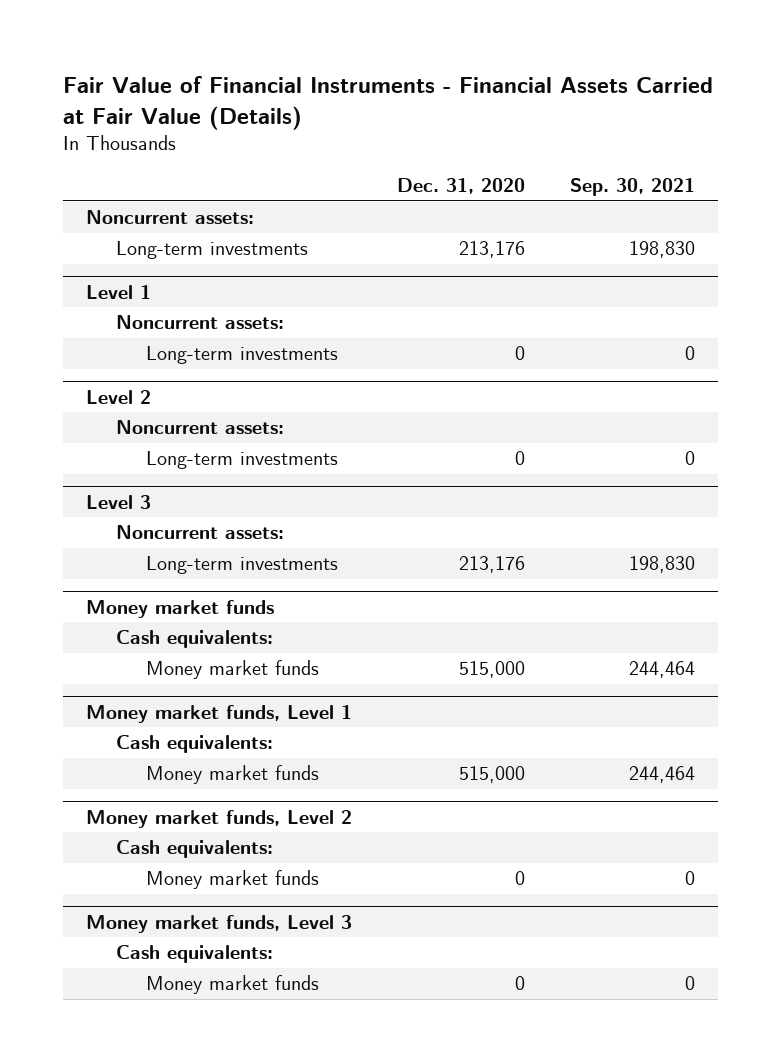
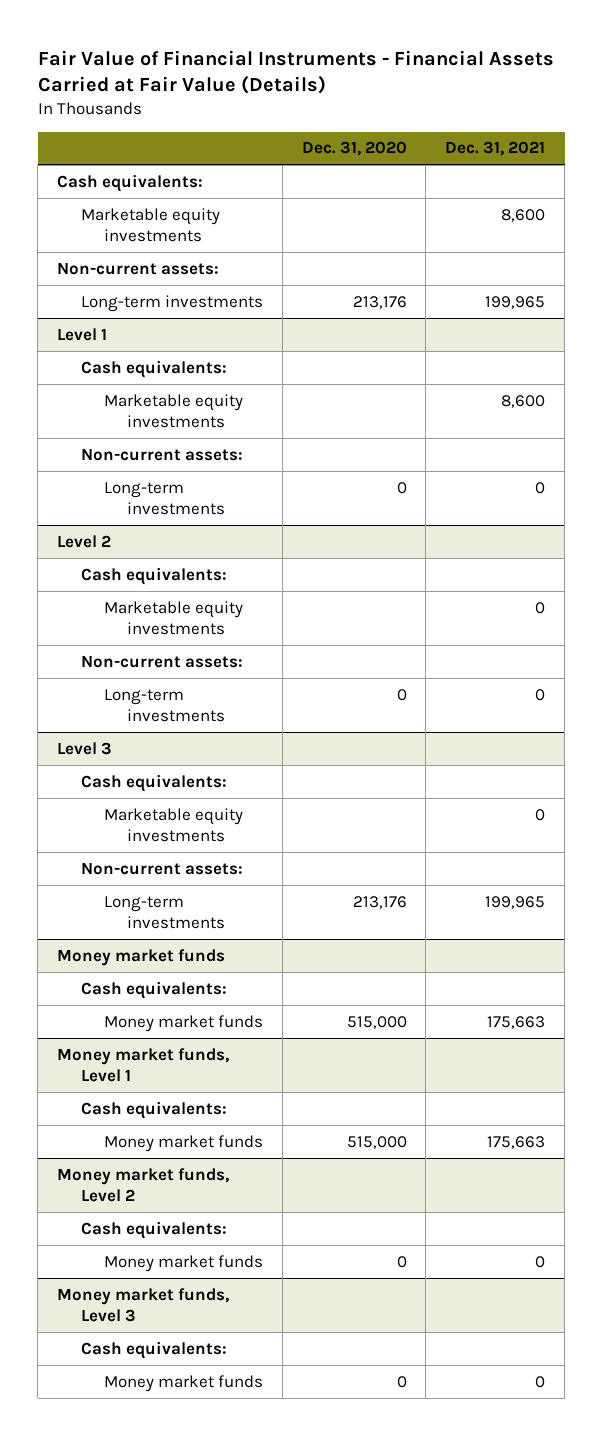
- | Dec. 31, 2020 | Sep. 30, 2021
+ | Dec. 31, 2020 | Dec. 31, 2021
- Noncurrent assets:
+ Cash equivalents:
+ Marketable equity investments | | 8,600
+ Non-current assets:
@ Level 1
- Noncurrent assets:
+ Cash equivalents:
+ Marketable equity investments | | 8,600
+ Non-current assets:
@ Level 2
- Noncurrent assets:
+ Cash equivalents:
+ Marketable equity investments | | 0
+ Non-current assets:
@ Level 3
- Noncurrent assets:
+ Cash equivalents:
+ Marketable equity investments | | 0
+ Non-current assets:

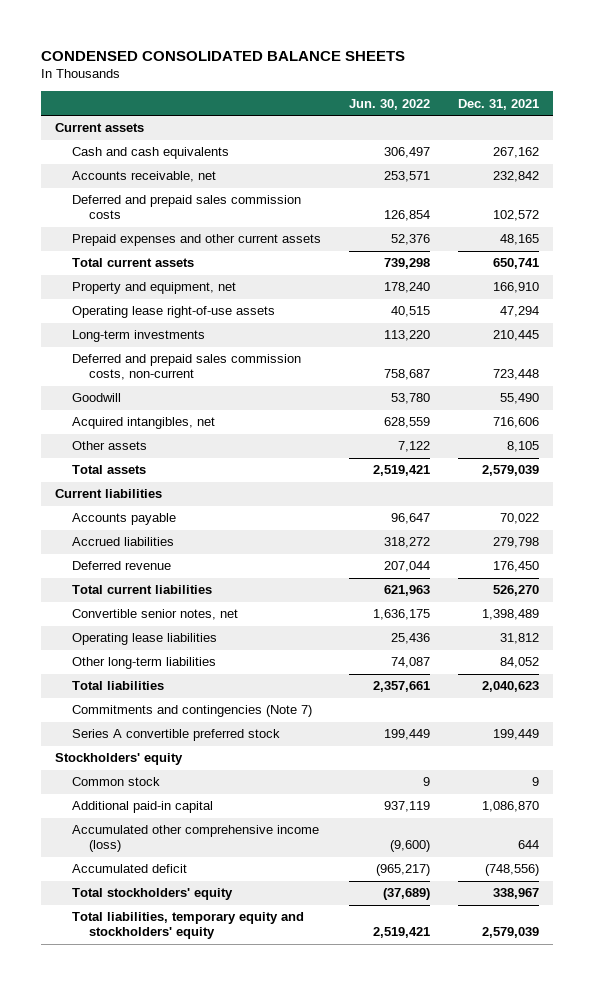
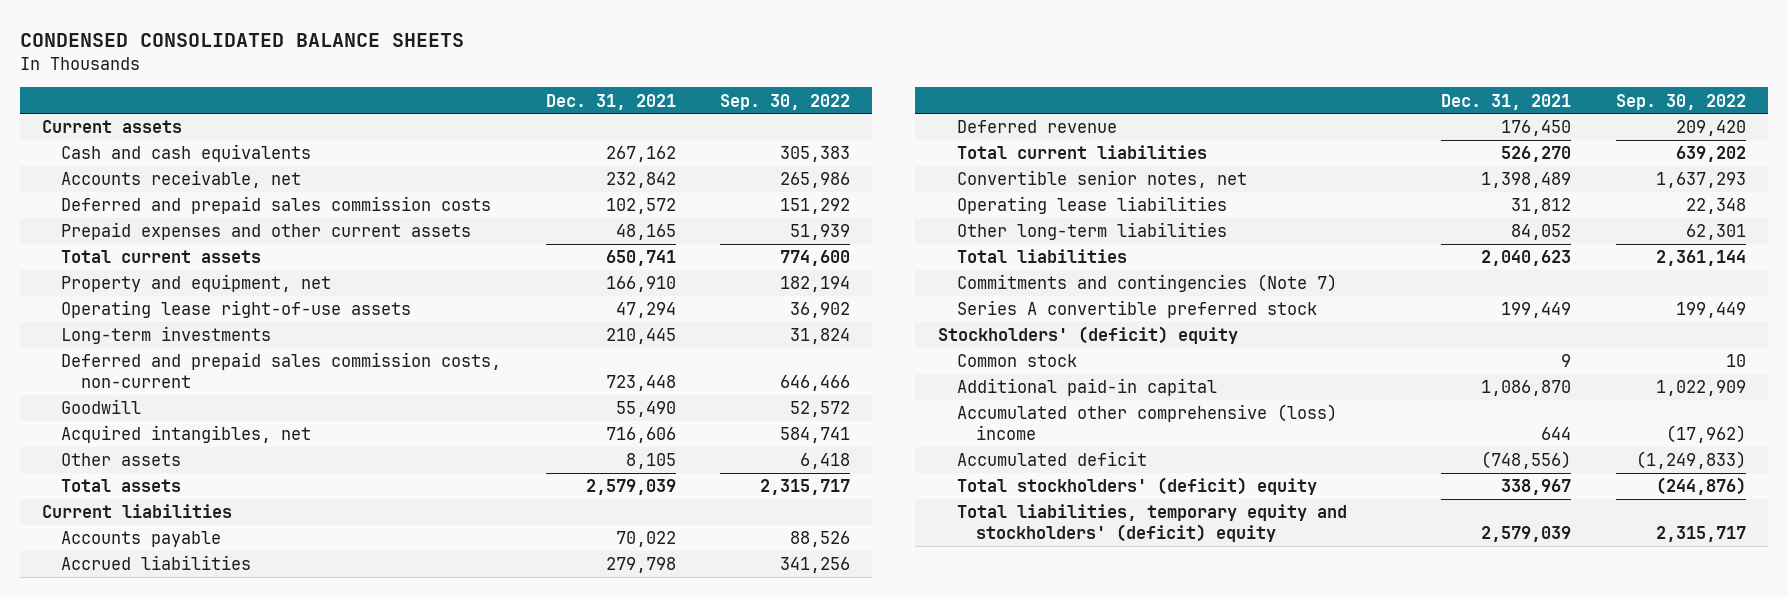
- | Jun. 30, 2022 | Dec. 31, 2021
+ | Dec. 31, 2021 | Sep. 30, 2022
- Stockholders' equity
+ Stockholders' (deficit) equity
- Accumulated other comprehensive income (loss) | (9,600) | 644
+ Accumulated other comprehensive (loss) income | 644 | (17,962)
- Total stockholders' equity | (37,689) | 338,967
- Total liabilities, temporary equity and stockholders' equity | 2,519,421 | 2,579,039
+ Total stockholders' (deficit) equity | 338,967 | (244,876)
+ Total liabilities, temporary equity and stockholders' (deficit) equity | 2,579,039 | 2,315,717

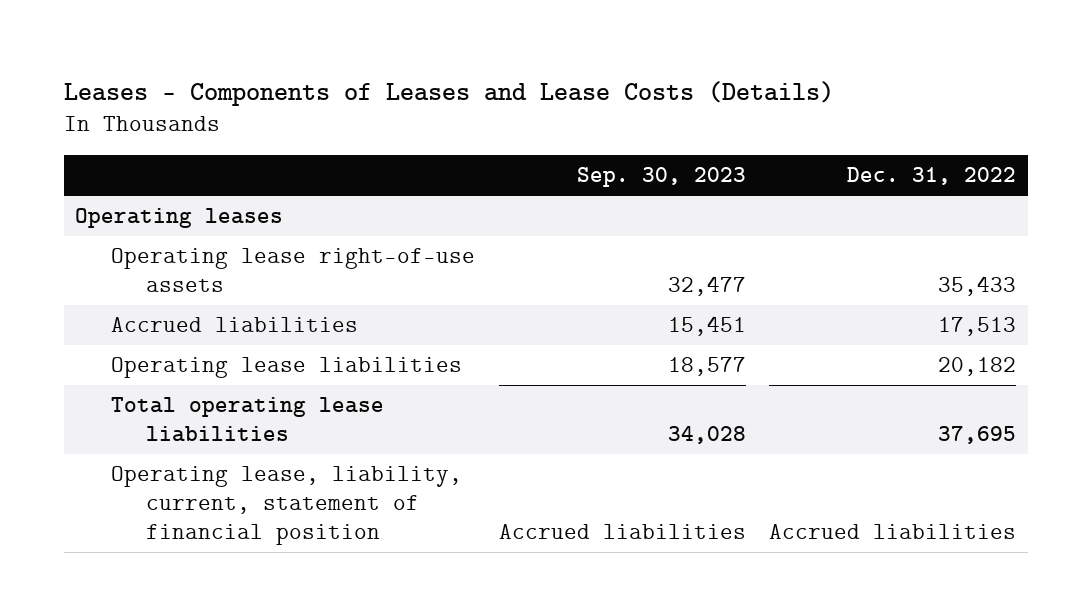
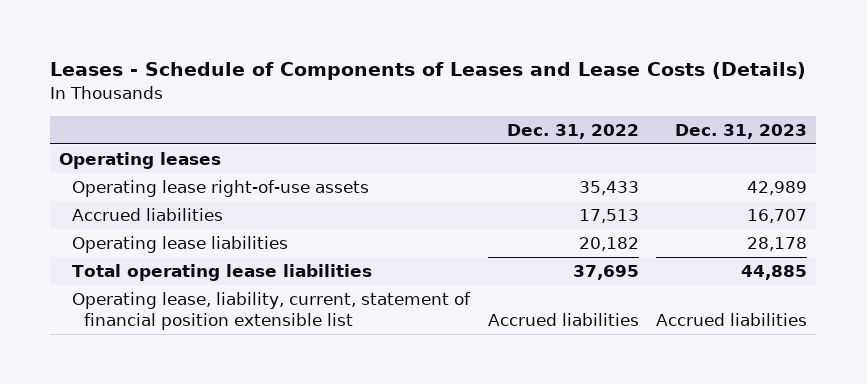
- Leases - Components of Leases and Lease Costs (Details)
+ Leases - Schedule of Components of Leases and Lease Costs (Details)
- | Sep. 30, 2023 | Dec. 31, 2022
+ | Dec. 31, 2022 | Dec. 31, 2023
- Operating lease, liability, current, statement of financial position | Accrued liabilities | Accrued liabilities
+ Operating lease, liability, current, statement of financial position extensible list | Accrued liabilities | Accrued liabilities

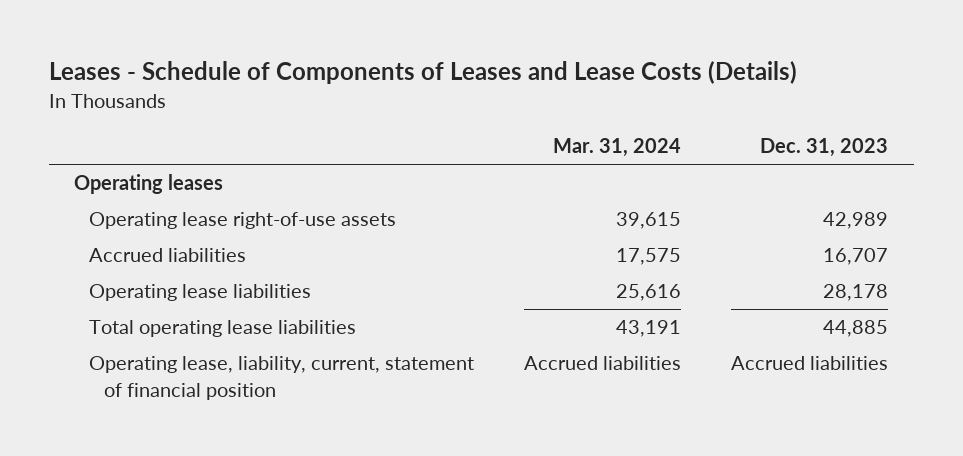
- | Dec. 31, 2022 | Dec. 31, 2023
+ | Mar. 31, 2024 | Dec. 31, 2023
- Operating lease, liability, current, statement of financial position extensible list | Accrued liabilities | Accrued liabilities
+ Operating lease, liability, current, statement of financial position | Accrued liabilities | Accrued liabilities

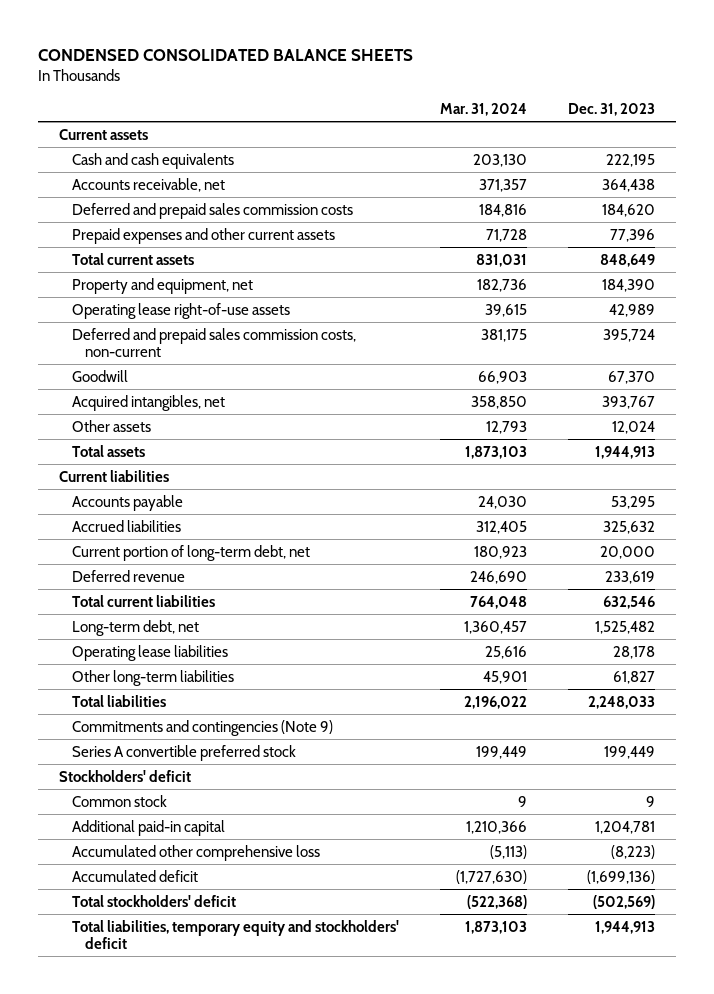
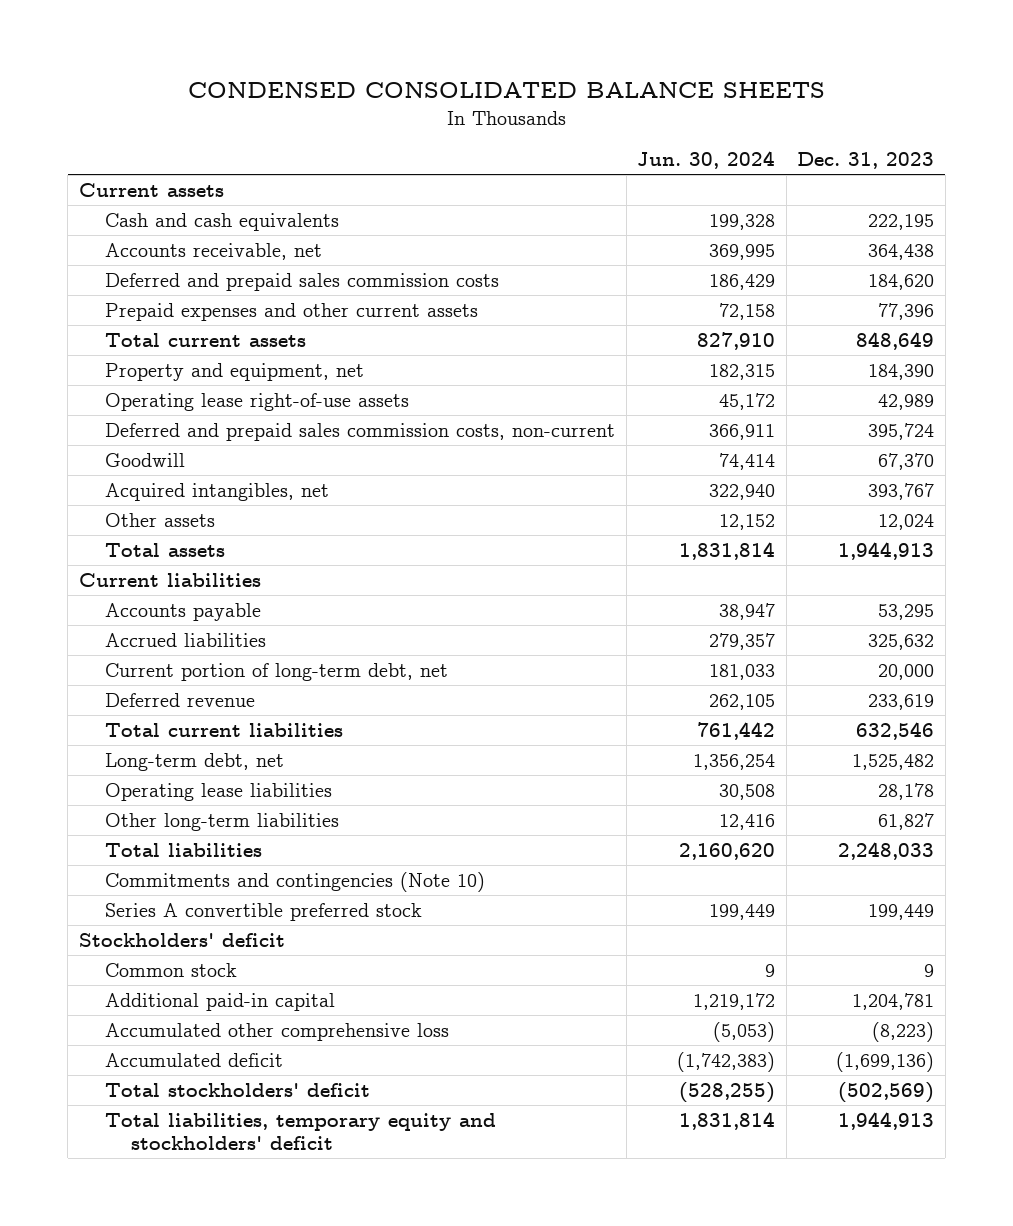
- | Mar. 31, 2024 | Dec. 31, 2023
+ | Jun. 30, 2024 | Dec. 31, 2023
- Commitments and contingencies (Note 9)
+ Commitments and contingencies (Note 10)

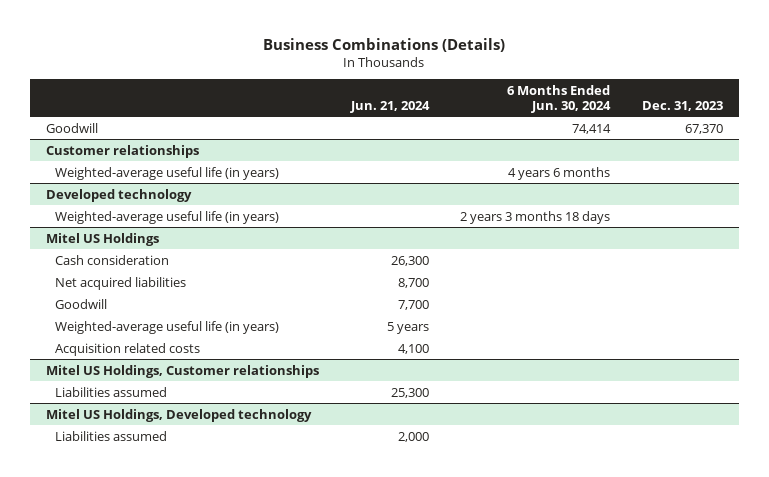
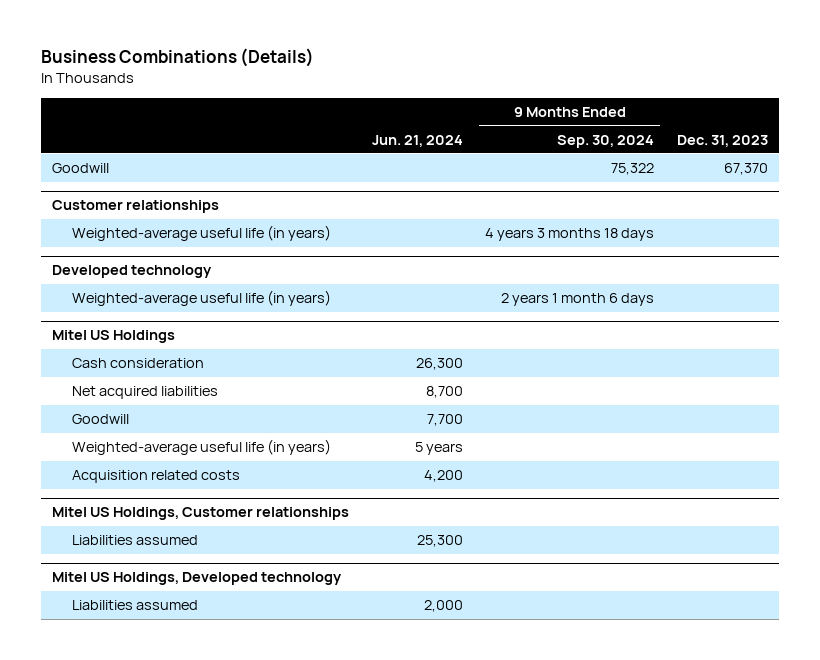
- | Jun. 21, 2024 | 6 Months Ended Jun. 30, 2024 | Dec. 31, 2023
+ | Jun. 21, 2024 | 9 Months Ended Sep. 30, 2024 | Dec. 31, 2023
@ Mitel US Holdings
- Acquisition related costs | 4,100 | |
+ Acquisition related costs | 4,200 | |

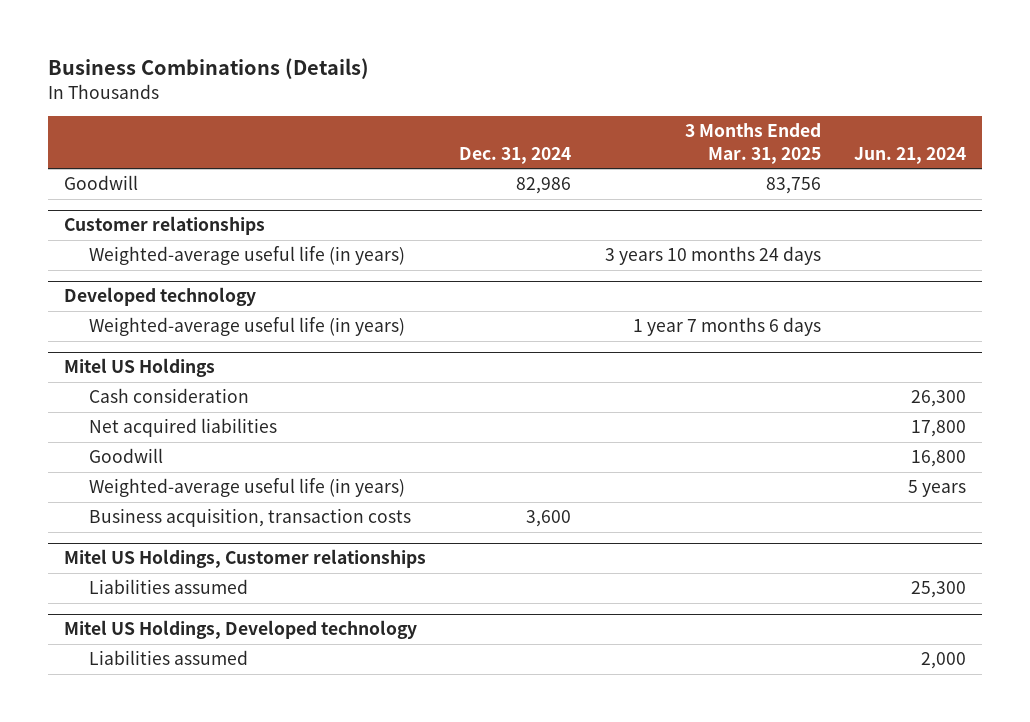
- | Jun. 21, 2024 | 9 Months Ended Sep. 30, 2024 | Dec. 31, 2023
+ | Dec. 31, 2024 | 3 Months Ended Mar. 31, 2025 | Jun. 21, 2024
@ Mitel US Holdings
- Net acquired liabilities | 8,700 | |
- Goodwill | 7,700 | |
+ Net acquired liabilities | | | 17,800
+ Goodwill | | | 16,800
- Acquisition related costs | 4,200 | |
+ Business acquisition, transaction costs | 3,600 | |

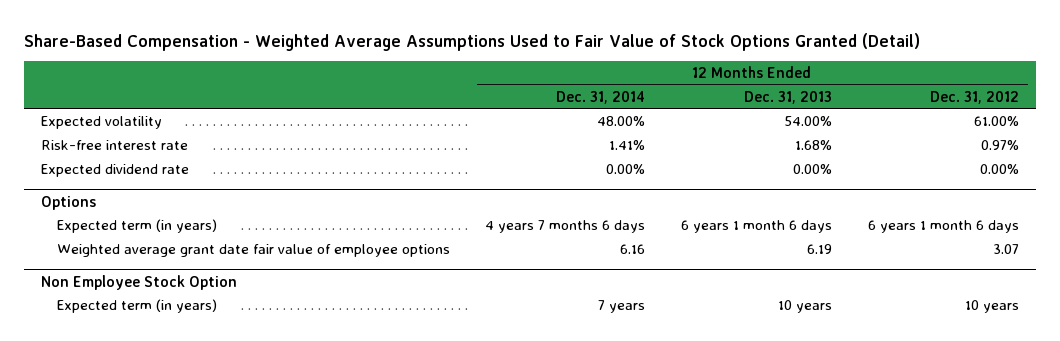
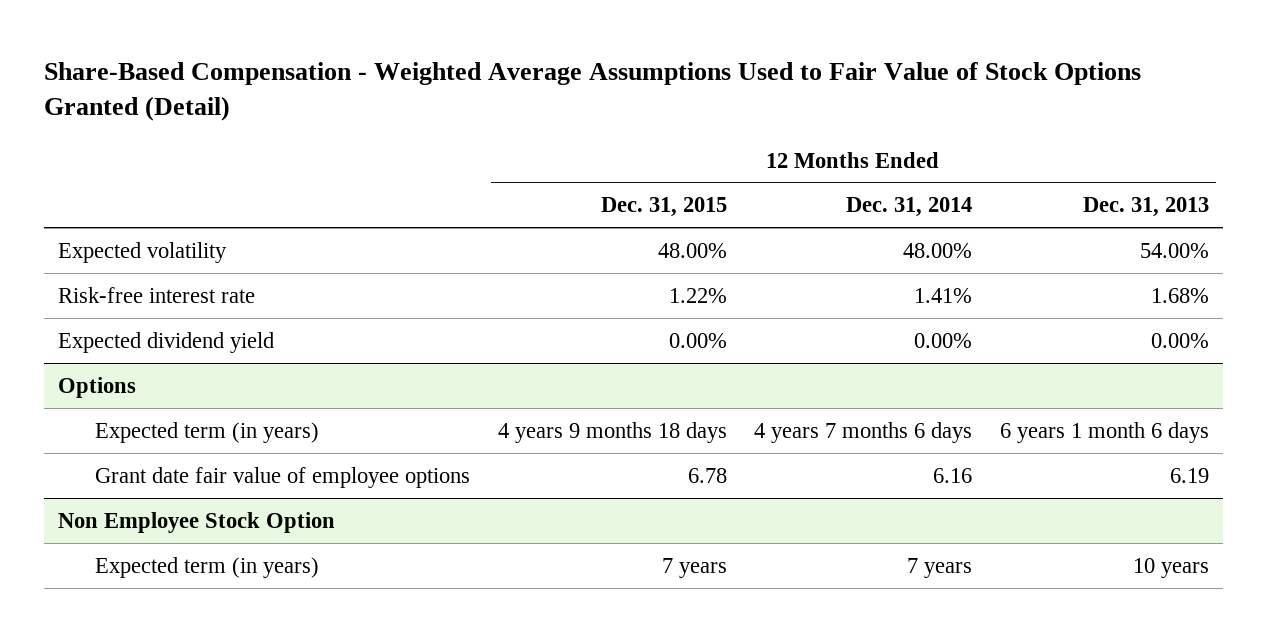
- | 12 Months Ended Dec. 31, 2014 | 12 Months Ended Dec. 31, 2013 | 12 Months Ended Dec. 31, 2012
+ | 12 Months Ended Dec. 31, 2015 | 12 Months Ended Dec. 31, 2014 | 12 Months Ended Dec. 31, 2013
- Expected dividend rate | 0.00% | 0.00% | 0.00%
+ Expected dividend yield | 0.00% | 0.00% | 0.00%
@ Options
- Weighted average grant date fair value of employee options | 6.16 | 6.19 | 3.07
+ Grant date fair value of employee options | 6.78 | 6.16 | 6.19

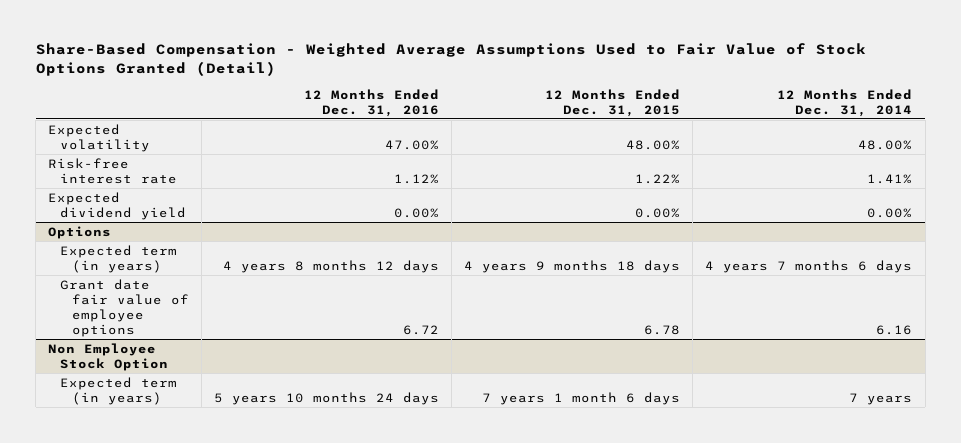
- | 12 Months Ended Dec. 31, 2015 | 12 Months Ended Dec. 31, 2014 | 12 Months Ended Dec. 31, 2013
+ | 12 Months Ended Dec. 31, 2016 | 12 Months Ended Dec. 31, 2015 | 12 Months Ended Dec. 31, 2014
@ Non Employee Stock Option
- Expected term (in years) | 7 years | 7 years | 10 years
+ Expected term (in years) | 5 years 10 months 24 days | 7 years 1 month 6 days | 7 years

